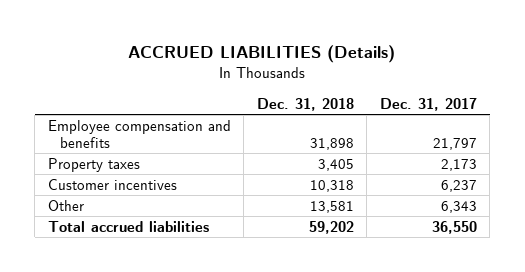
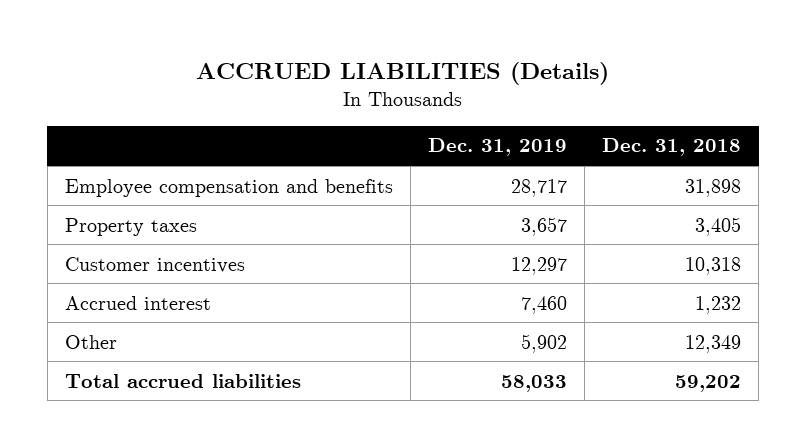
- | Dec. 31, 2018 | Dec. 31, 2017
+ | Dec. 31, 2019 | Dec. 31, 2018
- Other | 13,581 | 6,343
+ Accrued interest | 7,460 | 1,232
+ Other | 5,902 | 12,349

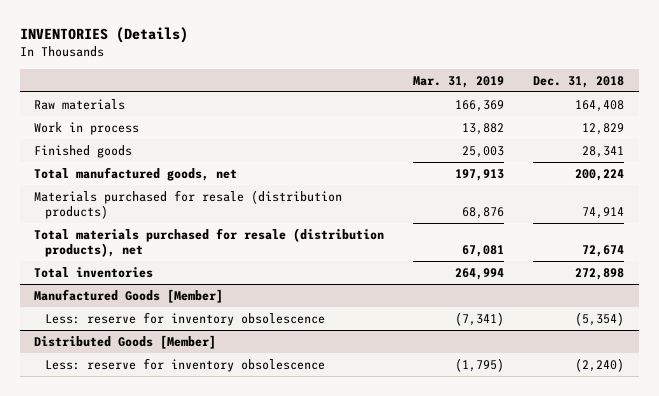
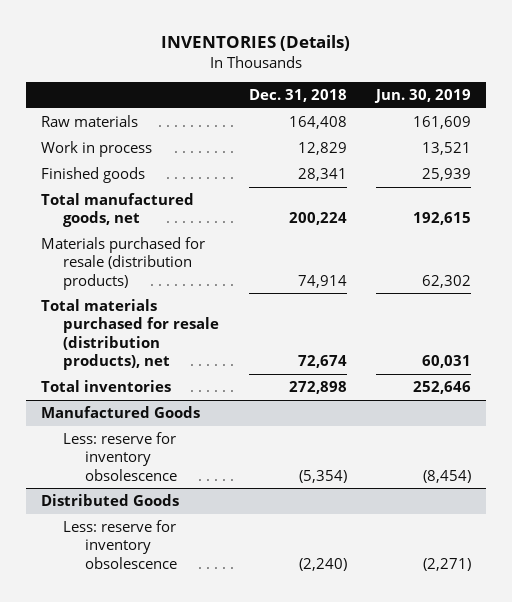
- | Mar. 31, 2019 | Dec. 31, 2018
+ | Dec. 31, 2018 | Jun. 30, 2019
- Manufactured Goods [Member]
+ Manufactured Goods
- Distributed Goods [Member]
+ Distributed Goods

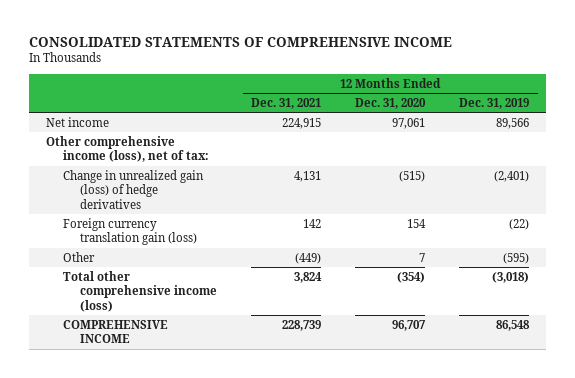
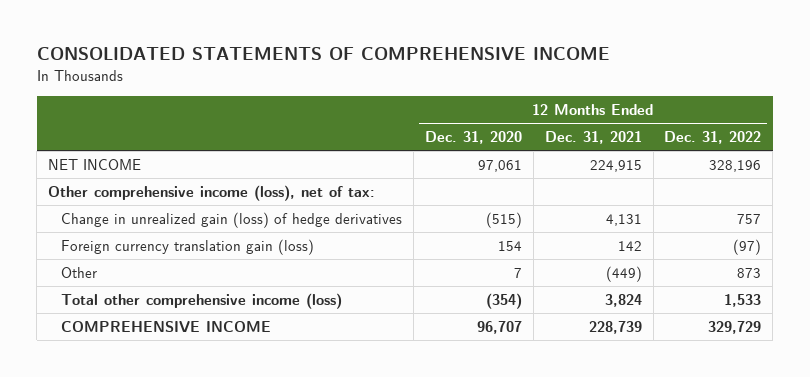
- | 12 Months Ended Dec. 31, 2021 | 12 Months Ended Dec. 31, 2020 | 12 Months Ended Dec. 31, 2019
+ | 12 Months Ended Dec. 31, 2020 | 12 Months Ended Dec. 31, 2021 | 12 Months Ended Dec. 31, 2022
- Net income | 224,915 | 97,061 | 89,566
+ NET INCOME | 97,061 | 224,915 | 328,196

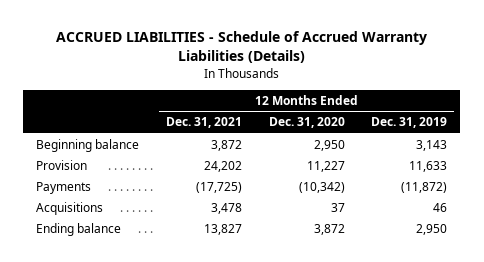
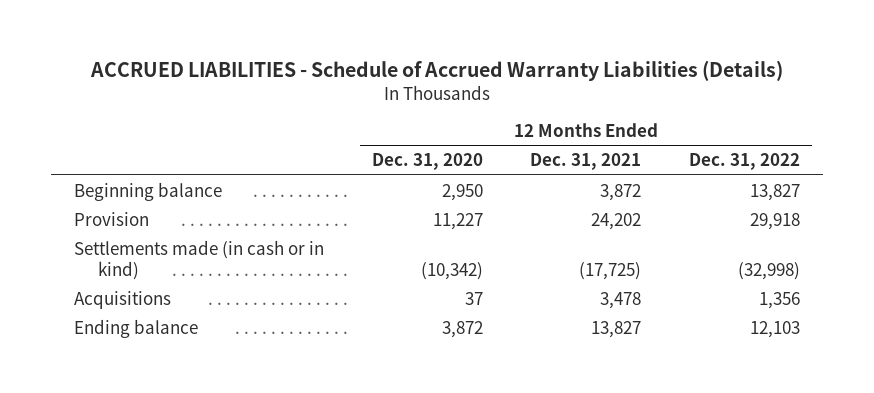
- | 12 Months Ended Dec. 31, 2021 | 12 Months Ended Dec. 31, 2020 | 12 Months Ended Dec. 31, 2019
+ | 12 Months Ended Dec. 31, 2020 | 12 Months Ended Dec. 31, 2021 | 12 Months Ended Dec. 31, 2022
- Payments | (17,725) | (10,342) | (11,872)
+ Settlements made (in cash or in kind) | (10,342) | (17,725) | (32,998)

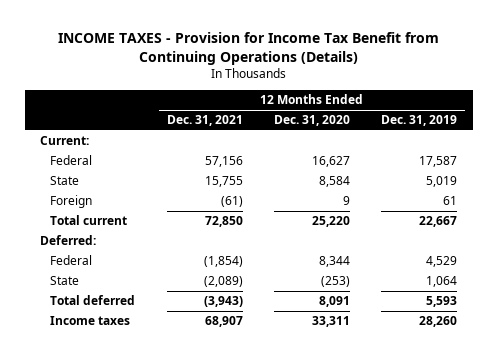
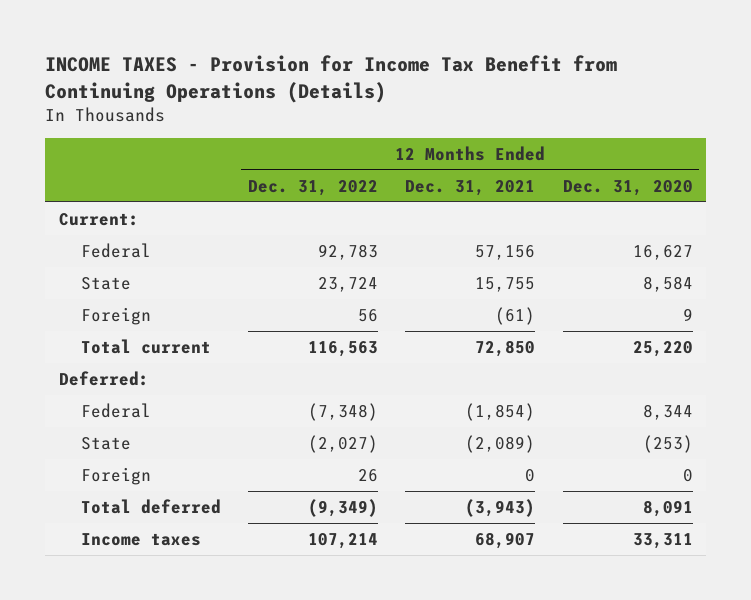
- | 12 Months Ended Dec. 31, 2021 | 12 Months Ended Dec. 31, 2020 | 12 Months Ended Dec. 31, 2019
+ | 12 Months Ended Dec. 31, 2022 | 12 Months Ended Dec. 31, 2021 | 12 Months Ended Dec. 31, 2020
+ Foreign | 26 | 0 | 0

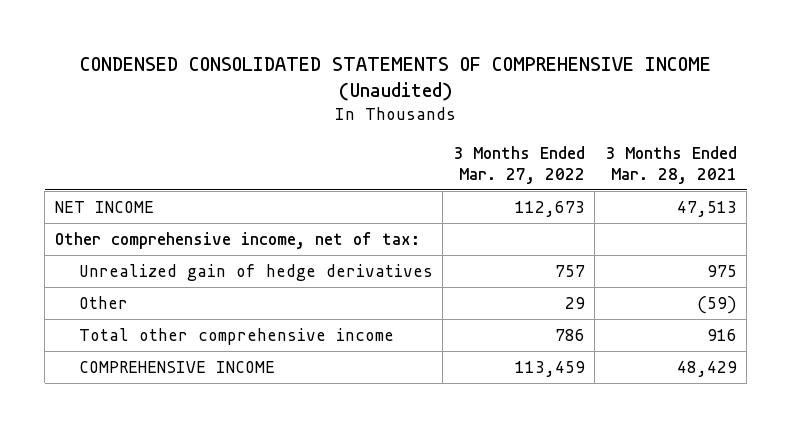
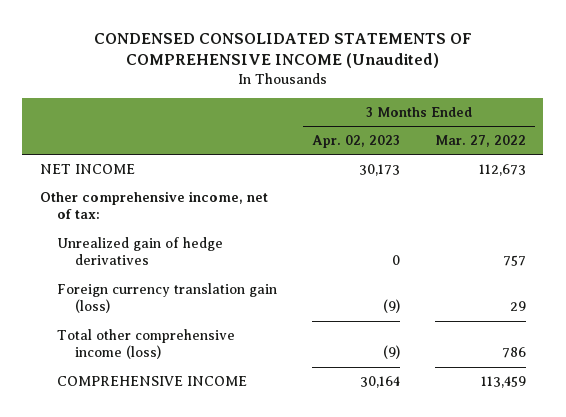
- | 3 Months Ended Mar. 27, 2022 | 3 Months Ended Mar. 28, 2021
+ | 3 Months Ended Apr. 02, 2023 | 3 Months Ended Mar. 27, 2022
- Other | 29 | (59)
- Total other comprehensive income | 786 | 916
+ Foreign currency translation gain (loss) | (9) | 29
+ Total other comprehensive income (loss) | (9) | 786

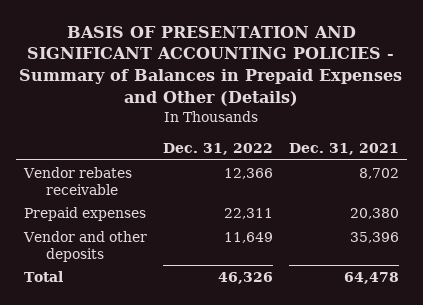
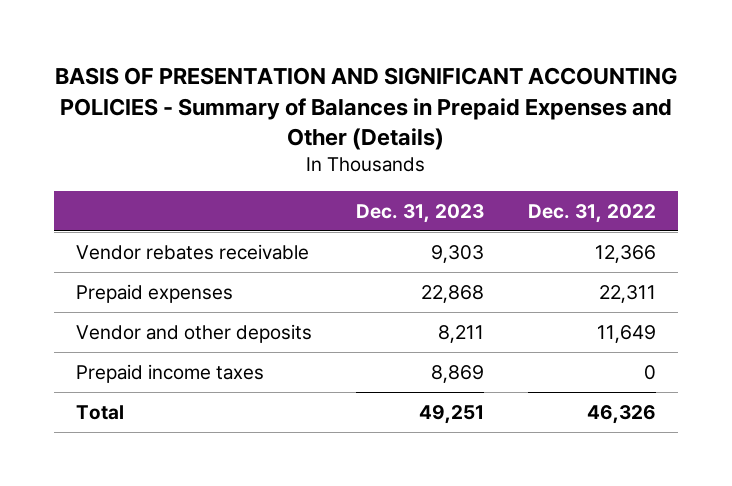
- | Dec. 31, 2022 | Dec. 31, 2021
+ | Dec. 31, 2023 | Dec. 31, 2022
+ Prepaid income taxes | 8,869 | 0

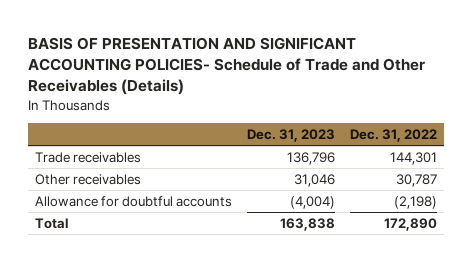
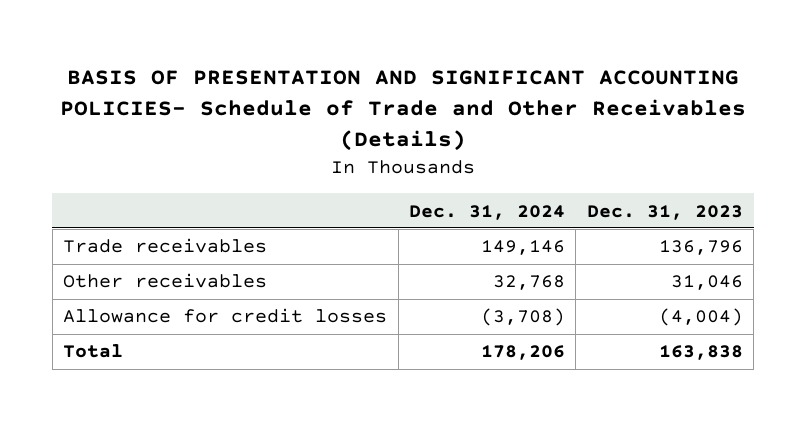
- | Dec. 31, 2023 | Dec. 31, 2022
+ | Dec. 31, 2024 | Dec. 31, 2023
- Allowance for doubtful accounts | (4,004) | (2,198)
+ Allowance for credit losses | (3,708) | (4,004)

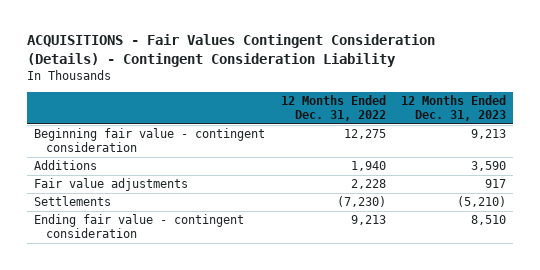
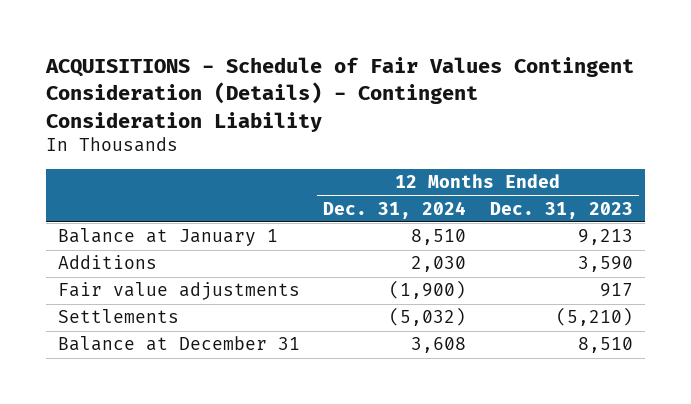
- ACQUISITIONS - Fair Values Contingent Consideration (Details) - Contingent Consideration Liability
+ ACQUISITIONS - Schedule of Fair Values Contingent Consideration (Details) - Contingent Consideration Liability
- | 12 Months Ended Dec. 31, 2022 | 12 Months Ended Dec. 31, 2023
+ | 12 Months Ended Dec. 31, 2024 | 12 Months Ended Dec. 31, 2023
- Beginning fair value - contingent consideration | 12,275 | 9,213
+ Balance at January 1 | 8,510 | 9,213
- Ending fair value - contingent consideration | 9,213 | 8,510
+ Balance at December 31 | 3,608 | 8,510

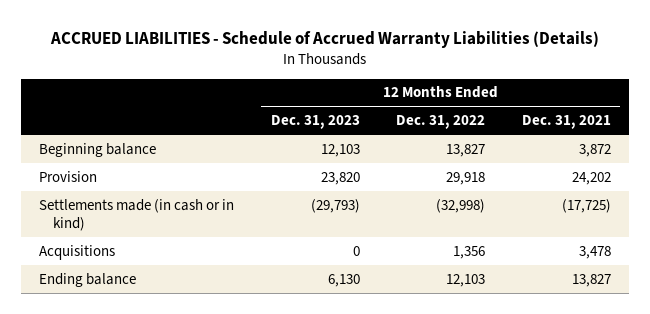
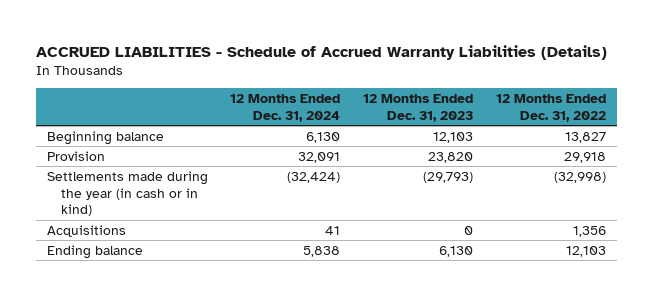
- | 12 Months Ended Dec. 31, 2023 | 12 Months Ended Dec. 31, 2022 | 12 Months Ended Dec. 31, 2021
+ | 12 Months Ended Dec. 31, 2024 | 12 Months Ended Dec. 31, 2023 | 12 Months Ended Dec. 31, 2022
- Settlements made (in cash or in kind) | (29,793) | (32,998) | (17,725)
+ Settlements made during the year (in cash or in kind) | (32,424) | (29,793) | (32,998)

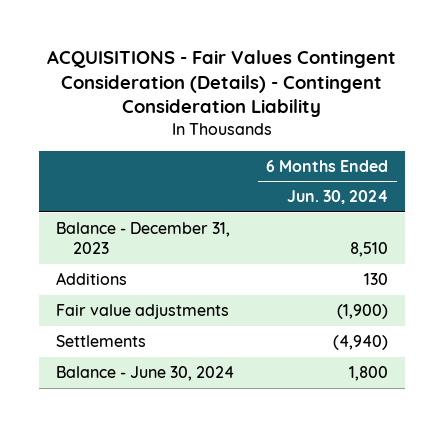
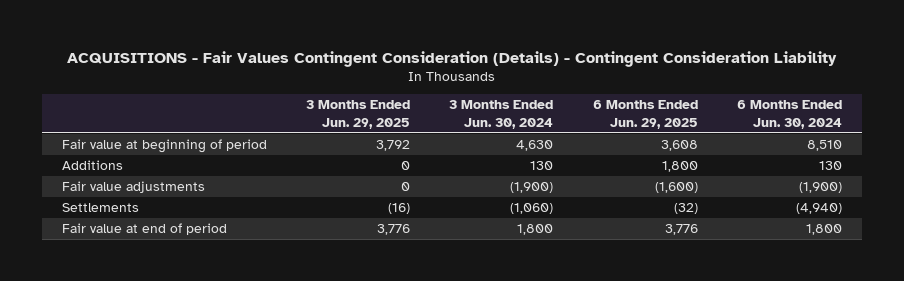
- | 6 Months Ended Jun. 30, 2024
+ | 3 Months Ended Jun. 29, 2025 | 3 Months Ended Jun. 30, 2024 | 6 Months Ended Jun. 29, 2025 | 6 Months Ended Jun. 30, 2024
- Balance - December 31, 2023 | 8,510
+ Fair value at beginning of period | 3,792 | 4,630 | 3,608 | 8,510
- Balance - June 30, 2024 | 1,800
+ Fair value at end of period | 3,776 | 1,800 | 3,776 | 1,800

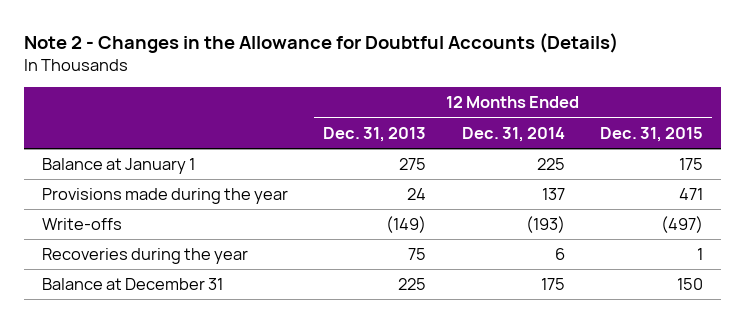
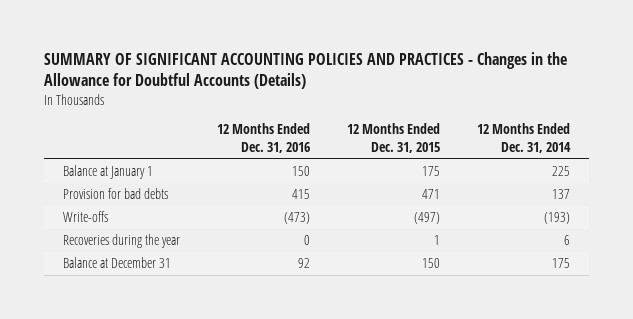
- Note 2 - Changes in the Allowance for Doubtful Accounts (Details)
+ SUMMARY OF SIGNIFICANT ACCOUNTING POLICIES AND PRACTICES - Changes in the Allowance for Doubtful Accounts (Details)
- | 12 Months Ended Dec. 31, 2013 | 12 Months Ended Dec. 31, 2014 | 12 Months Ended Dec. 31, 2015
+ | 12 Months Ended Dec. 31, 2016 | 12 Months Ended Dec. 31, 2015 | 12 Months Ended Dec. 31, 2014
- Provisions made during the year | 24 | 137 | 471
+ Provision for bad debts | 415 | 471 | 137

